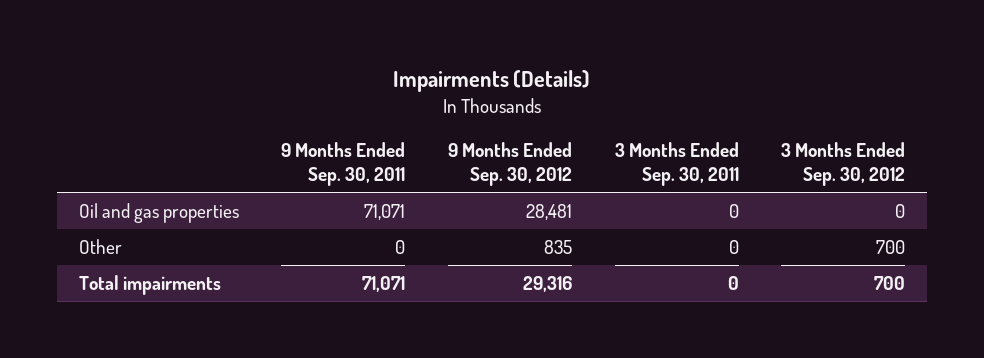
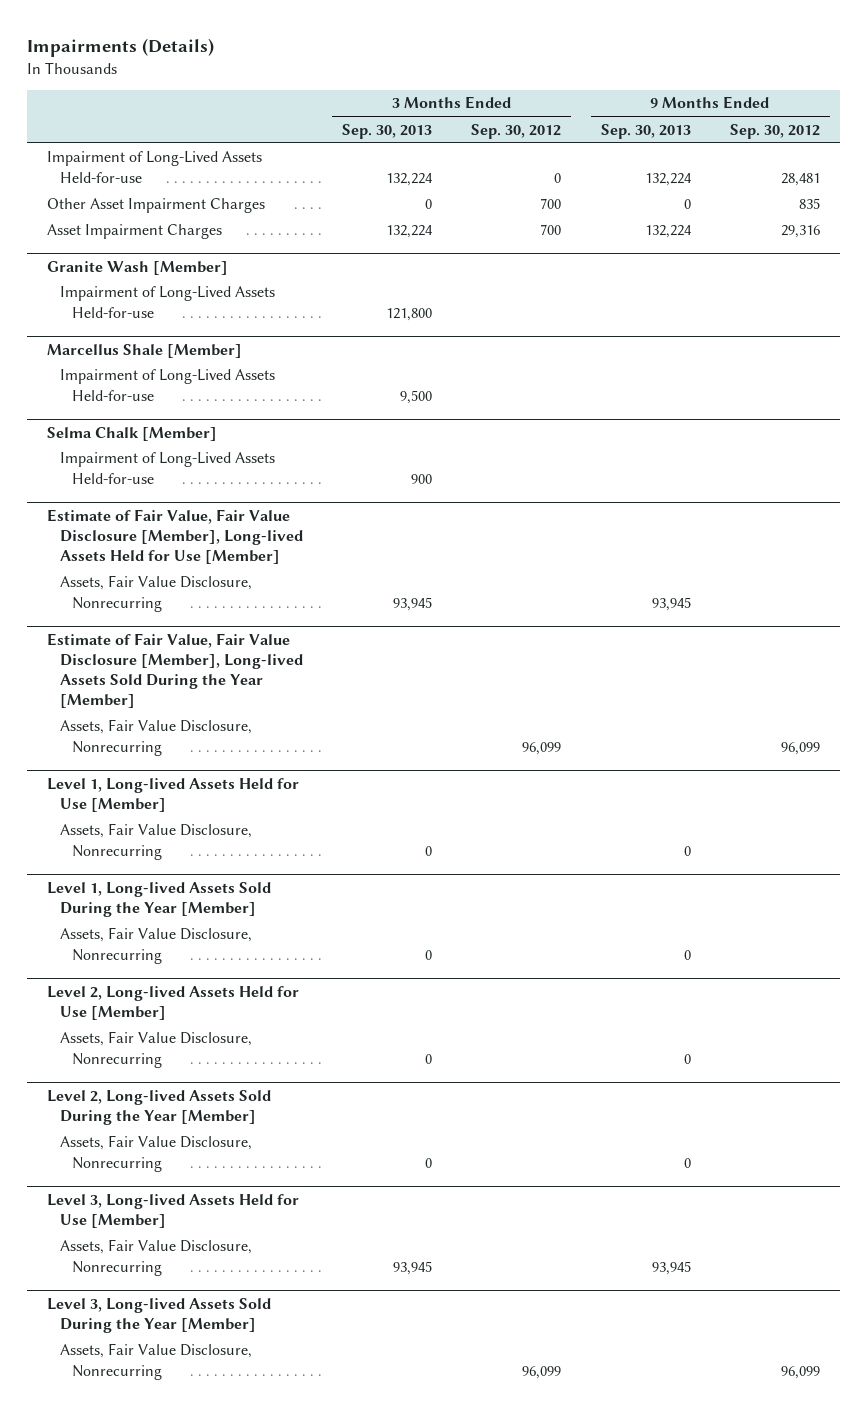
- | 9 Months Ended Sep. 30, 2011 | 9 Months Ended Sep. 30, 2012 | 3 Months Ended Sep. 30, 2011 | 3 Months Ended Sep. 30, 2012
+ | 3 Months Ended Sep. 30, 2013 | 3 Months Ended Sep. 30, 2012 | 9 Months Ended Sep. 30, 2013 | 9 Months Ended Sep. 30, 2012
- Oil and gas properties | 71,071 | 28,481 | 0 | 0
- Other | 0 | 835 | 0 | 700
- Total impairments | 71,071 | 29,316 | 0 | 700
+ Impairment of Long-Lived Assets Held-for-use | 132,224 | 0 | 132,224 | 28,481
+ Other Asset Impairment Charges | 0 | 700 | 0 | 835
+ Asset Impairment Charges | 132,224 | 700 | 132,224 | 29,316
+ Granite Wash [Member]
+ Impairment of Long-Lived Assets Held-for-use | 121,800 | | |
+ Marcellus Shale [Member]
+ Impairment of Long-Lived Assets Held-for-use | 9,500 | | |
+ Selma Chalk [Member]
+ Impairment of Long-Lived Assets Held-for-use | 900 | | |
+ Estimate of Fair Value, Fair Value Disclosure [Member], Long-lived Assets Held for Use [Member]
+ Assets, Fair Value Disclosure, Nonrecurring | 93,945 | | 93,945 |
+ Estimate of Fair Value, Fair Value Disclosure [Member], Long-lived Assets Sold During the Year [Member]
+ Assets, Fair Value Disclosure, Nonrecurring | | 96,099 | | 96,099
+ Level 1, Long-lived Assets Held for Use [Member]
+ Assets, Fair Value Disclosure, Nonrecurring | 0 | | 0 |
+ Level 1, Long-lived Assets Sold During the Year [Member]
+ Assets, Fair Value Disclosure, Nonrecurring | 0 | | 0 |
+ Level 2, Long-lived Assets Held for Use [Member]
+ Assets, Fair Value Disclosure, Nonrecurring | 0 | | 0 |
+ Level 2, Long-lived Assets Sold During the Year [Member]
+ Assets, Fair Value Disclosure, Nonrecurring | 0 | | 0 |
+ Level 3, Long-lived Assets Held for Use [Member]
+ Assets, Fair Value Disclosure, Nonrecurring | 93,945 | | 93,945 |
+ Level 3, Long-lived Assets Sold During the Year [Member]
+ Assets, Fair Value Disclosure, Nonrecurring | | 96,099 | | 96,099

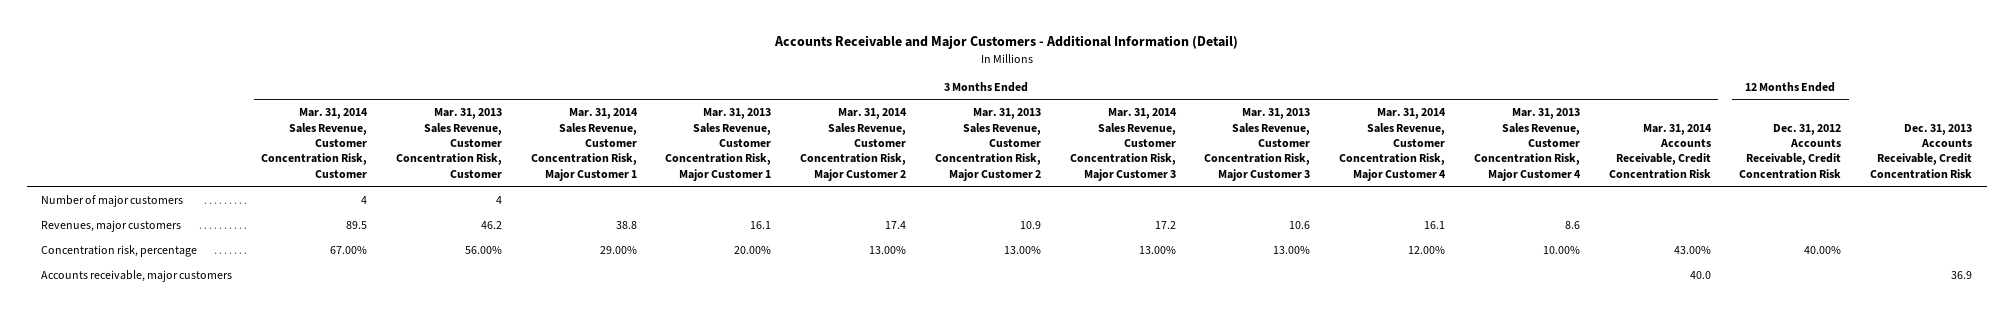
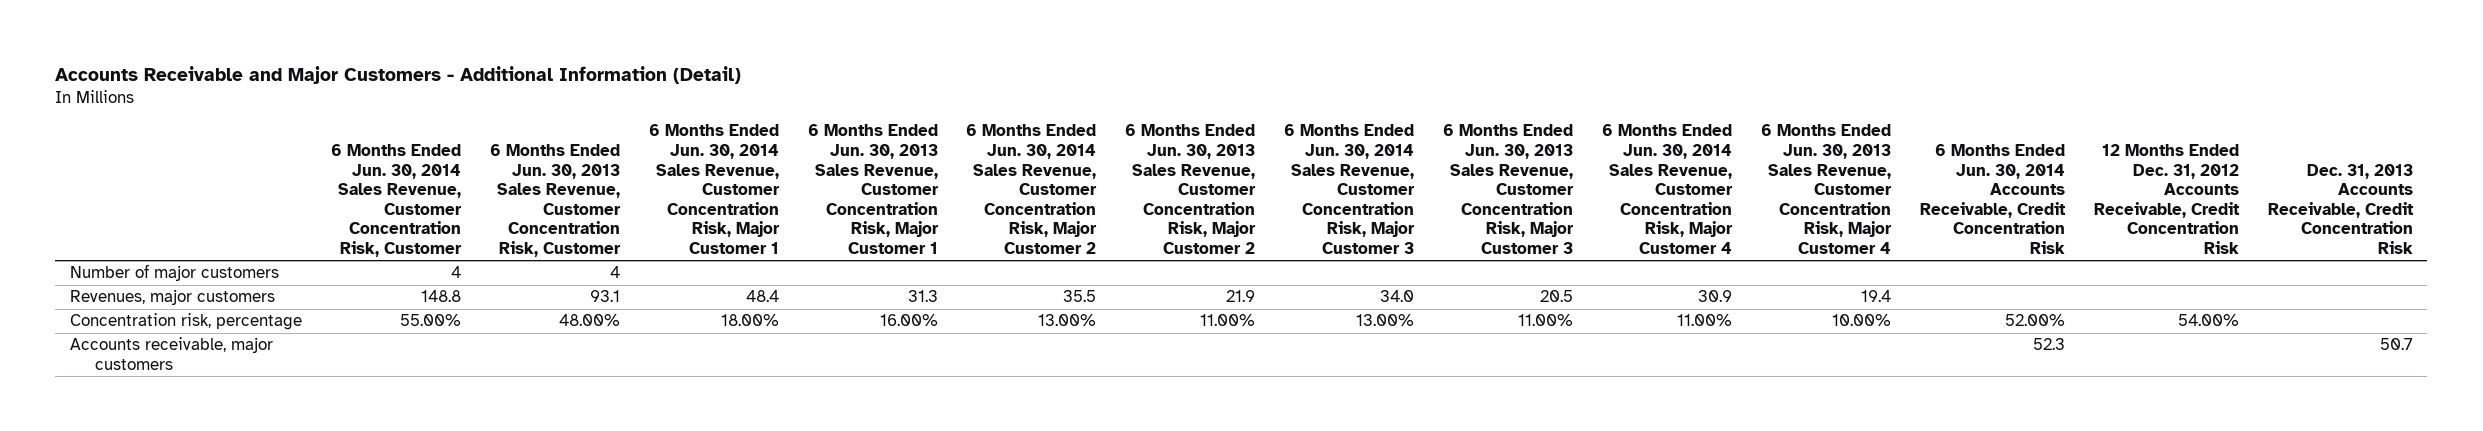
- | 3 Months Ended Mar. 31, 2014 Sales Revenue, Customer Concentration Risk, Customer | 3 Months Ended Mar. 31, 2013 Sales Revenue, Customer Concentration Risk, Customer | 3 Months Ended Mar. 31, 2014 Sales Revenue, Customer Concentration Risk, Major Customer 1 | 3 Months Ended Mar. 31, 2013 Sales Revenue, Customer Concentration Risk, Major Customer 1 | 3 Months Ended Mar. 31, 2014 Sales Revenue, Customer Concentration Risk, Major Customer 2 | 3 Months Ended Mar. 31, 2013 Sales Revenue, Customer Concentration Risk, Major Customer 2 | 3 Months Ended Mar. 31, 2014 Sales Revenue, Customer Concentration Risk, Major Customer 3 | 3 Months Ended Mar. 31, 2013 Sales Revenue, Customer Concentration Risk, Major Customer 3 | 3 Months Ended Mar. 31, 2014 Sales Revenue, Customer Concentration Risk, Major Customer 4 | 3 Months Ended Mar. 31, 2013 Sales Revenue, Customer Concentration Risk, Major Customer 4 | 3 Months Ended Mar. 31, 2014 Accounts Receivable, Credit Concentration Risk | 12 Months Ended Dec. 31, 2012 Accounts Receivable, Credit Concentration Risk | Dec. 31, 2013 Accounts Receivable, Credit Concentration Risk
+ | 6 Months Ended Jun. 30, 2014 Sales Revenue, Customer Concentration Risk, Customer | 6 Months Ended Jun. 30, 2013 Sales Revenue, Customer Concentration Risk, Customer | 6 Months Ended Jun. 30, 2014 Sales Revenue, Customer Concentration Risk, Major Customer 1 | 6 Months Ended Jun. 30, 2013 Sales Revenue, Customer Concentration Risk, Major Customer 1 | 6 Months Ended Jun. 30, 2014 Sales Revenue, Customer Concentration Risk, Major Customer 2 | 6 Months Ended Jun. 30, 2013 Sales Revenue, Customer Concentration Risk, Major Customer 2 | 6 Months Ended Jun. 30, 2014 Sales Revenue, Customer Concentration Risk, Major Customer 3 | 6 Months Ended Jun. 30, 2013 Sales Revenue, Customer Concentration Risk, Major Customer 3 | 6 Months Ended Jun. 30, 2014 Sales Revenue, Customer Concentration Risk, Major Customer 4 | 6 Months Ended Jun. 30, 2013 Sales Revenue, Customer Concentration Risk, Major Customer 4 | 6 Months Ended Jun. 30, 2014 Accounts Receivable, Credit Concentration Risk | 12 Months Ended Dec. 31, 2012 Accounts Receivable, Credit Concentration Risk | Dec. 31, 2013 Accounts Receivable, Credit Concentration Risk
- Concentration risk, percentage | 67.00% | 56.00% | 29.00% | 20.00% | 13.00% | 13.00% | 13.00% | 13.00% | 12.00% | 10.00% | 43.00% | 40.00% |
- Accounts receivable, major customers | | | | | | | | | | | 40.0 | | 36.9
+ Concentration risk, percentage | 55.00% | 48.00% | 18.00% | 16.00% | 13.00% | 11.00% | 13.00% | 11.00% | 11.00% | 10.00% | 52.00% | 54.00% |
+ Accounts receivable, major customers | | | | | | | | | | | 52.3 | | 50.7

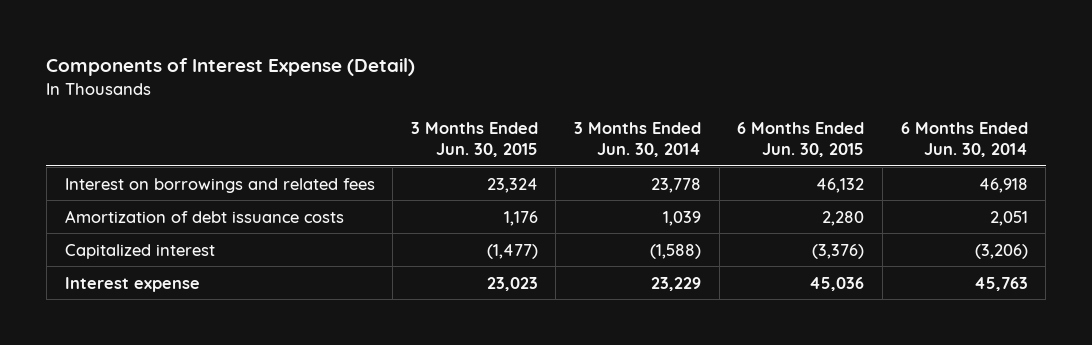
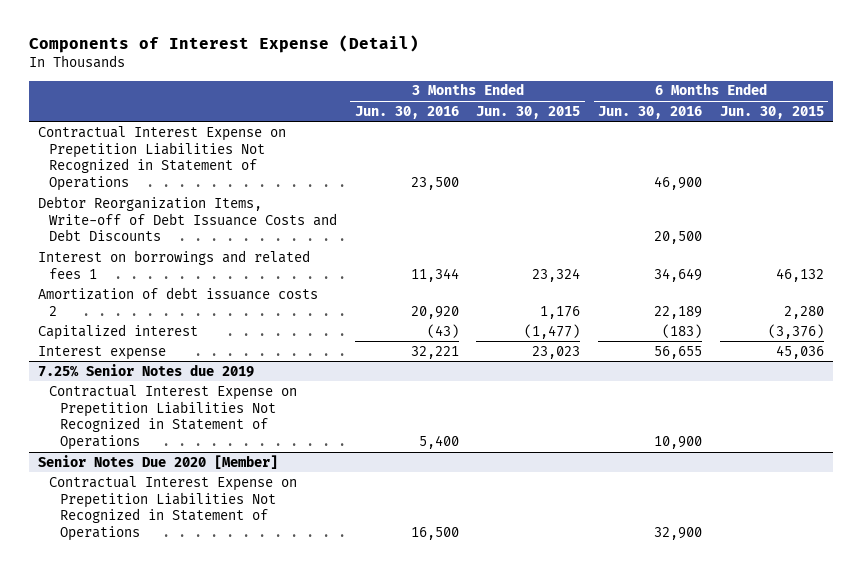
- | 3 Months Ended Jun. 30, 2015 | 3 Months Ended Jun. 30, 2014 | 6 Months Ended Jun. 30, 2015 | 6 Months Ended Jun. 30, 2014
+ | 3 Months Ended Jun. 30, 2016 | 3 Months Ended Jun. 30, 2015 | 6 Months Ended Jun. 30, 2016 | 6 Months Ended Jun. 30, 2015
- Interest on borrowings and related fees | 23,324 | 23,778 | 46,132 | 46,918
- Amortization of debt issuance costs | 1,176 | 1,039 | 2,280 | 2,051
+ Contractual Interest Expense on Prepetition Liabilities Not Recognized in Statement of Operations | 23,500 | | 46,900 |
+ Debtor Reorganization Items, Write-off of Debt Issuance Costs and Debt Discounts | | | 20,500 |
+ Interest on borrowings and related fees 1 | 11,344 | 23,324 | 34,649 | 46,132
+ Amortization of debt issuance costs 2 | 20,920 | 1,176 | 22,189 | 2,280
+ 7.25% Senior Notes due 2019
+ Contractual Interest Expense on Prepetition Liabilities Not Recognized in Statement of Operations | 5,400 | | 10,900 |
+ Senior Notes Due 2020 [Member]
+ Contractual Interest Expense on Prepetition Liabilities Not Recognized in Statement of Operations | 16,500 | | 32,900 |

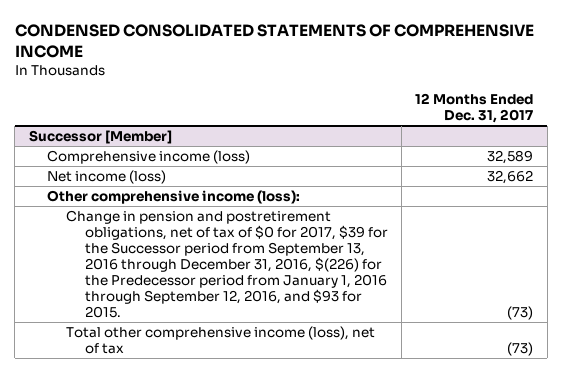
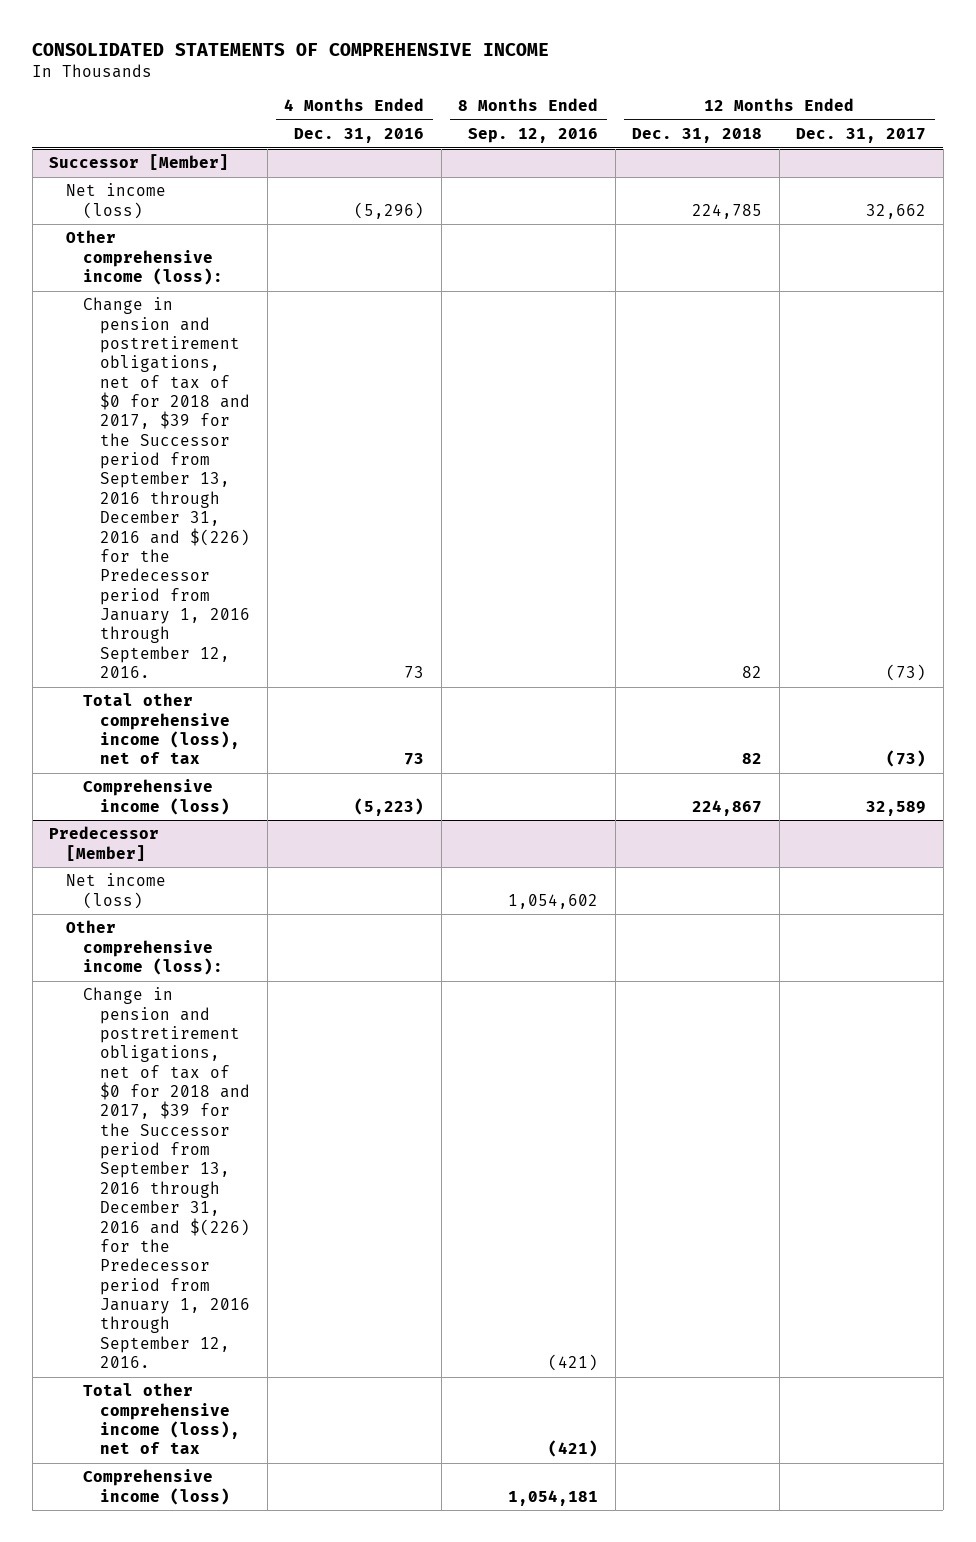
- CONDENSED CONSOLIDATED STATEMENTS OF COMPREHENSIVE INCOME
+ CONSOLIDATED STATEMENTS OF COMPREHENSIVE INCOME
- | 12 Months Ended Dec. 31, 2017
+ | 4 Months Ended Dec. 31, 2016 | 8 Months Ended Sep. 12, 2016 | 12 Months Ended Dec. 31, 2018 | 12 Months Ended Dec. 31, 2017
@ Successor [Member]
- Change in pension and postretirement obligations, net of tax of $0 for 2017, $39 for the Successor period from September 13, 2016 through December 31, 2016, $(226) for the Predecessor period from January 1, 2016 through September 12, 2016, and $93 for 2015. | (73)
+ Change in pension and postretirement obligations, net of tax of $0 for 2018 and 2017, $39 for the Successor period from September 13, 2016 through December 31, 2016 and $(226) for the Predecessor period from January 1, 2016 through September 12, 2016. | 73 | | 82 | (73)
moved down: Comprehensive income (loss) | (5,223) | | 224,867 | 32,589
+ Predecessor [Member]
+ Net income (loss) | | 1,054,602 | |
+ Other comprehensive income (loss):
+ Change in pension and postretirement obligations, net of tax of $0 for 2018 and 2017, $39 for the Successor period from September 13, 2016 through December 31, 2016 and $(226) for the Predecessor period from January 1, 2016 through September 12, 2016. | | (421) | |
+ Total other comprehensive income (loss), net of tax | | (421) | |
+ Comprehensive income (loss) | | 1,054,181 | |

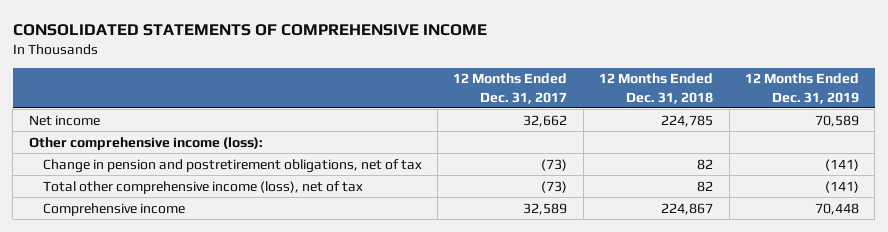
- | 4 Months Ended Dec. 31, 2016 | 8 Months Ended Sep. 12, 2016 | 12 Months Ended Dec. 31, 2018 | 12 Months Ended Dec. 31, 2017
+ | 12 Months Ended Dec. 31, 2017 | 12 Months Ended Dec. 31, 2018 | 12 Months Ended Dec. 31, 2019
- Successor [Member]
- Net income (loss) | (5,296) | | 224,785 | 32,662
+ Net income | 32,662 | 224,785 | 70,589
- Change in pension and postretirement obligations, net of tax of $0 for 2018 and 2017, $39 for the Successor period from September 13, 2016 through December 31, 2016 and $(226) for the Predecessor period from January 1, 2016 through September 12, 2016. | 73 | | 82 | (73)
+ Change in pension and postretirement obligations, net of tax | (73) | 82 | (141)
- Comprehensive income (loss) | (5,223) | | 224,867 | 32,589
- Predecessor [Member]
- Net income (loss) | | 1,054,602 | |
- Other comprehensive income (loss):
- Change in pension and postretirement obligations, net of tax of $0 for 2018 and 2017, $39 for the Successor period from September 13, 2016 through December 31, 2016 and $(226) for the Predecessor period from January 1, 2016 through September 12, 2016. | | (421) | |
- Total other comprehensive income (loss), net of tax | | (421) | |
- Comprehensive income (loss) | | 1,054,181 | |
+ Comprehensive income | 32,589 | 224,867 | 70,448

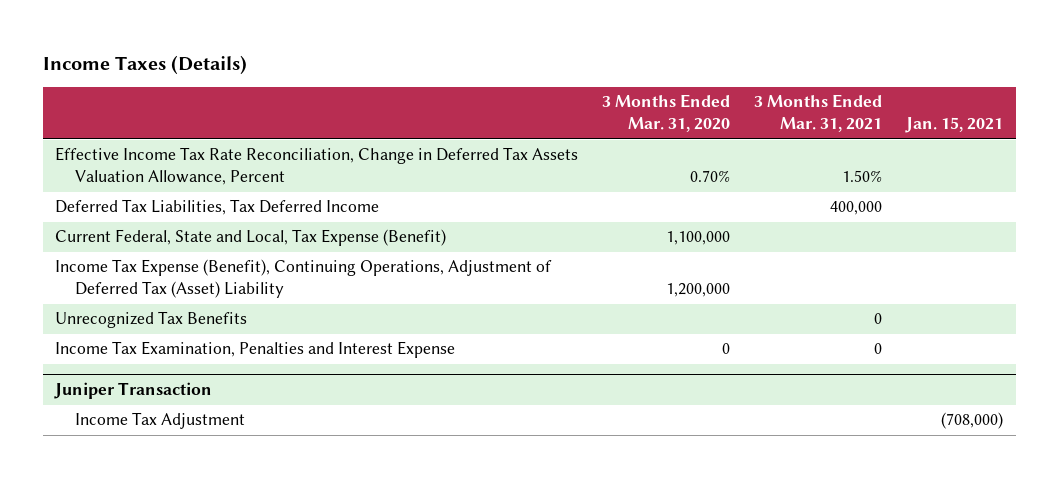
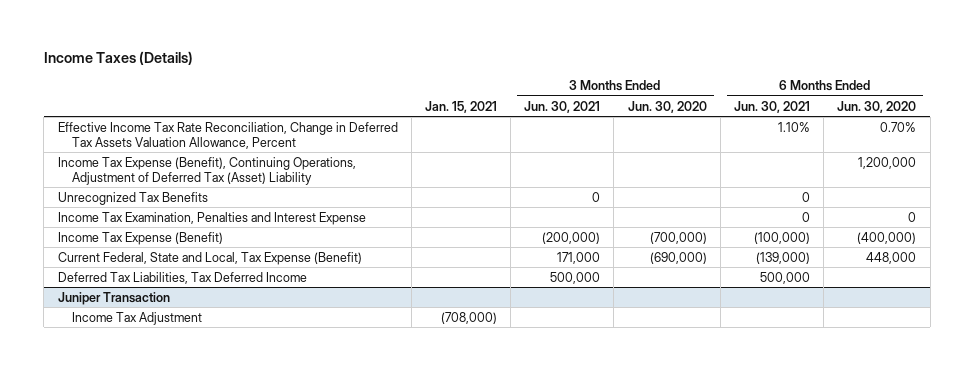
- | 3 Months Ended Mar. 31, 2020 | 3 Months Ended Mar. 31, 2021 | Jan. 15, 2021
+ | Jan. 15, 2021 | 3 Months Ended Jun. 30, 2021 | 3 Months Ended Jun. 30, 2020 | 6 Months Ended Jun. 30, 2021 | 6 Months Ended Jun. 30, 2020
+ Income Tax Expense (Benefit) | | (200,000) | (700,000) | (100,000) | (400,000)
moved down: Current Federal, State and Local, Tax Expense (Benefit) | | 171,000 | (690,000) | (139,000) | 448,000
moved down: Deferred Tax Liabilities, Tax Deferred Income | | 500,000 | | 500,000 |

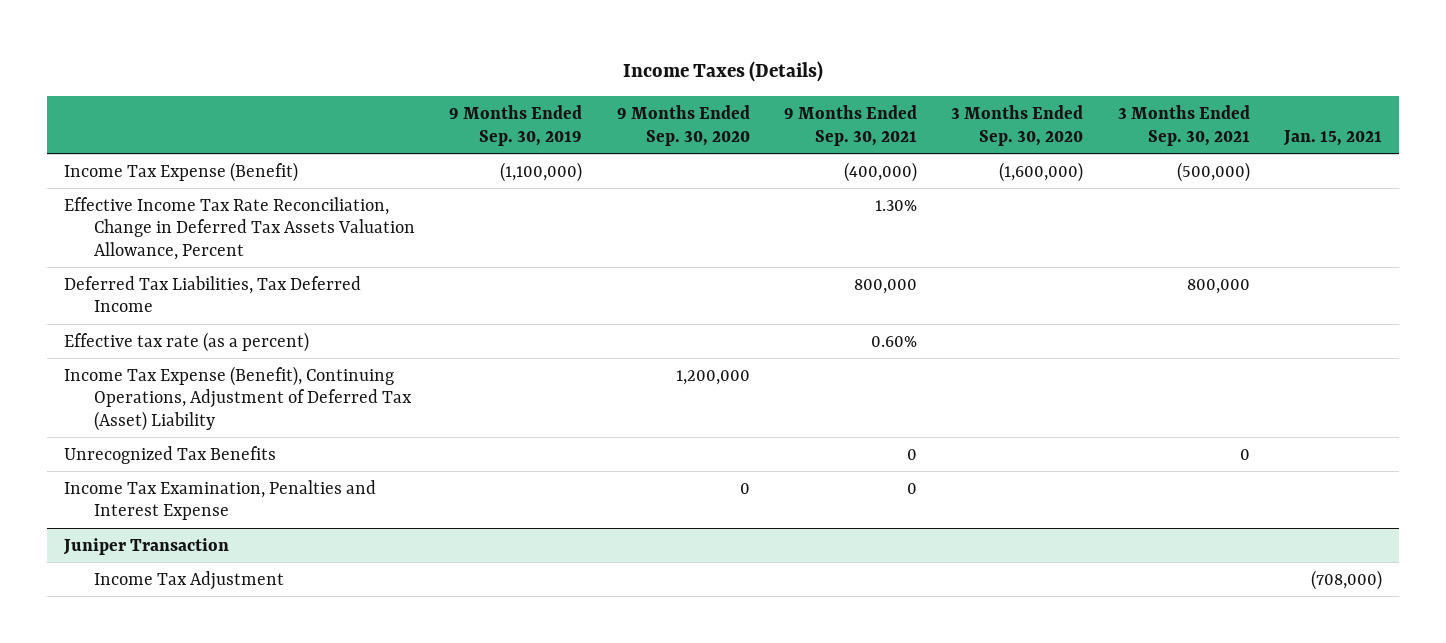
- | Jan. 15, 2021 | 3 Months Ended Jun. 30, 2021 | 3 Months Ended Jun. 30, 2020 | 6 Months Ended Jun. 30, 2021 | 6 Months Ended Jun. 30, 2020
+ | 9 Months Ended Sep. 30, 2019 | 9 Months Ended Sep. 30, 2020 | 9 Months Ended Sep. 30, 2021 | 3 Months Ended Sep. 30, 2020 | 3 Months Ended Sep. 30, 2021 | Jan. 15, 2021
moved up: Income Tax Expense (Benefit) | (1,100,000) | | (400,000) | (1,600,000) | (500,000) |
moved up: Deferred Tax Liabilities, Tax Deferred Income | | | 800,000 | | 800,000 |
+ Effective tax rate (as a percent) | | | 0.60% | | |
- Current Federal, State and Local, Tax Expense (Benefit) | | 171,000 | (690,000) | (139,000) | 448,000

